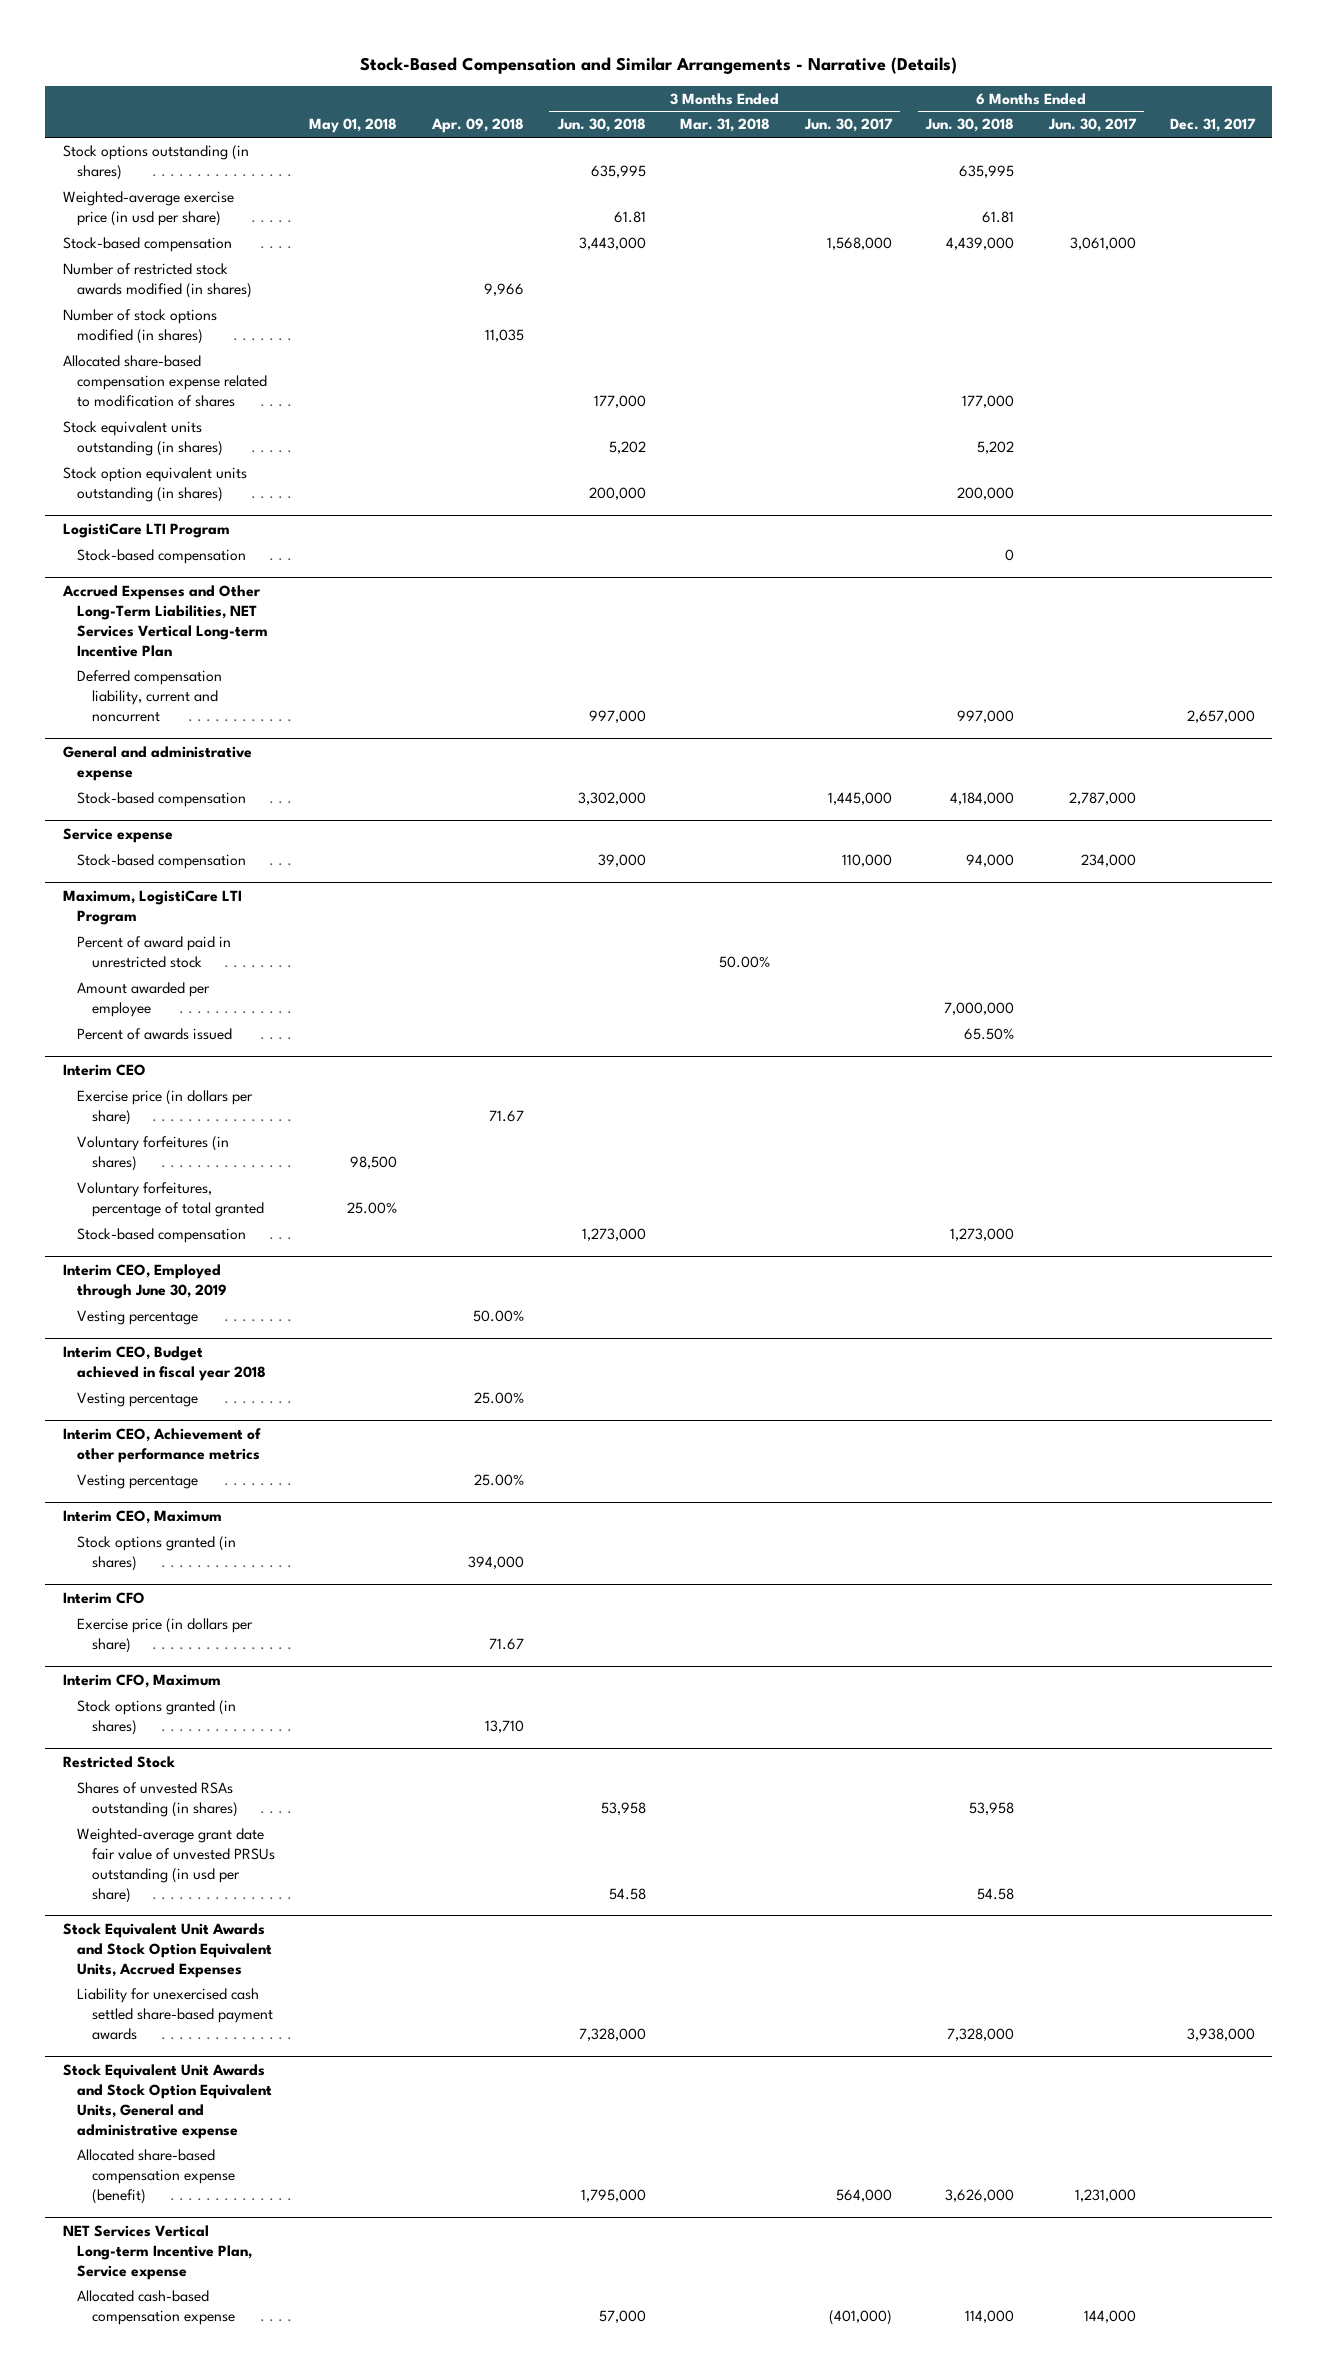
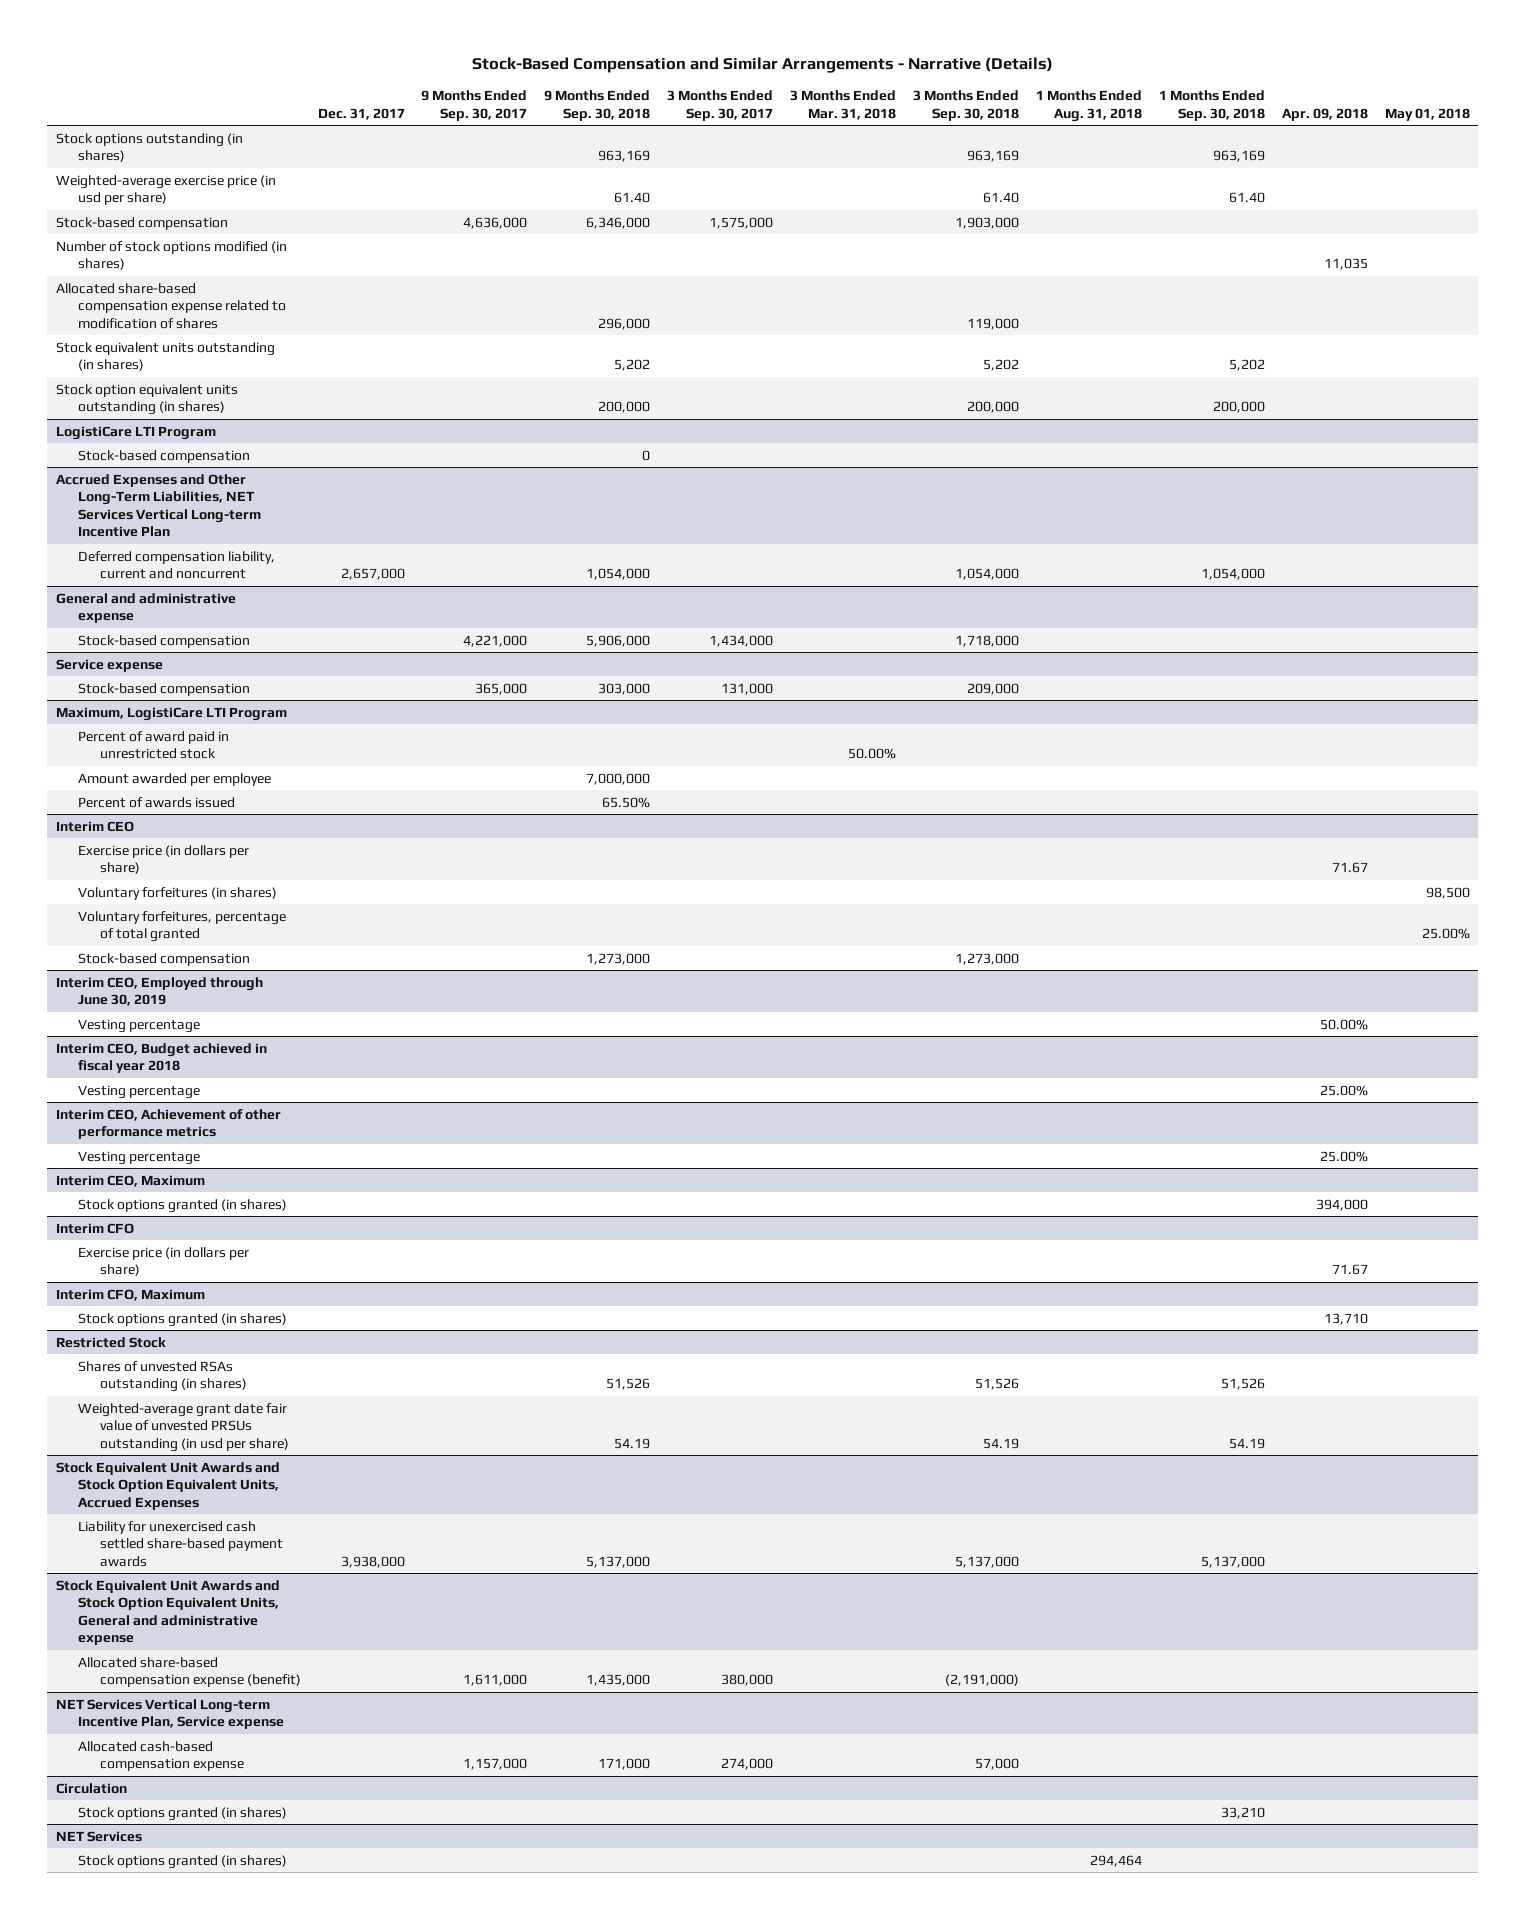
- | May 01, 2018 | Apr. 09, 2018 | 3 Months Ended Jun. 30, 2018 | 3 Months Ended Mar. 31, 2018 | 3 Months Ended Jun. 30, 2017 | 6 Months Ended Jun. 30, 2018 | 6 Months Ended Jun. 30, 2017 | Dec. 31, 2017
+ | Dec. 31, 2017 | 9 Months Ended Sep. 30, 2017 | 9 Months Ended Sep. 30, 2018 | 3 Months Ended Sep. 30, 2017 | 3 Months Ended Mar. 31, 2018 | 3 Months Ended Sep. 30, 2018 | 1 Months Ended Aug. 31, 2018 | 1 Months Ended Sep. 30, 2018 | Apr. 09, 2018 | May 01, 2018
- Number of restricted stock awards modified (in shares) | | 9,966 | | | | | |
+ Circulation
+ Stock options granted (in shares) | | | | | | | | 33,210 | |
+ NET Services
+ Stock options granted (in shares) | | | | | | | 294,464 | | |

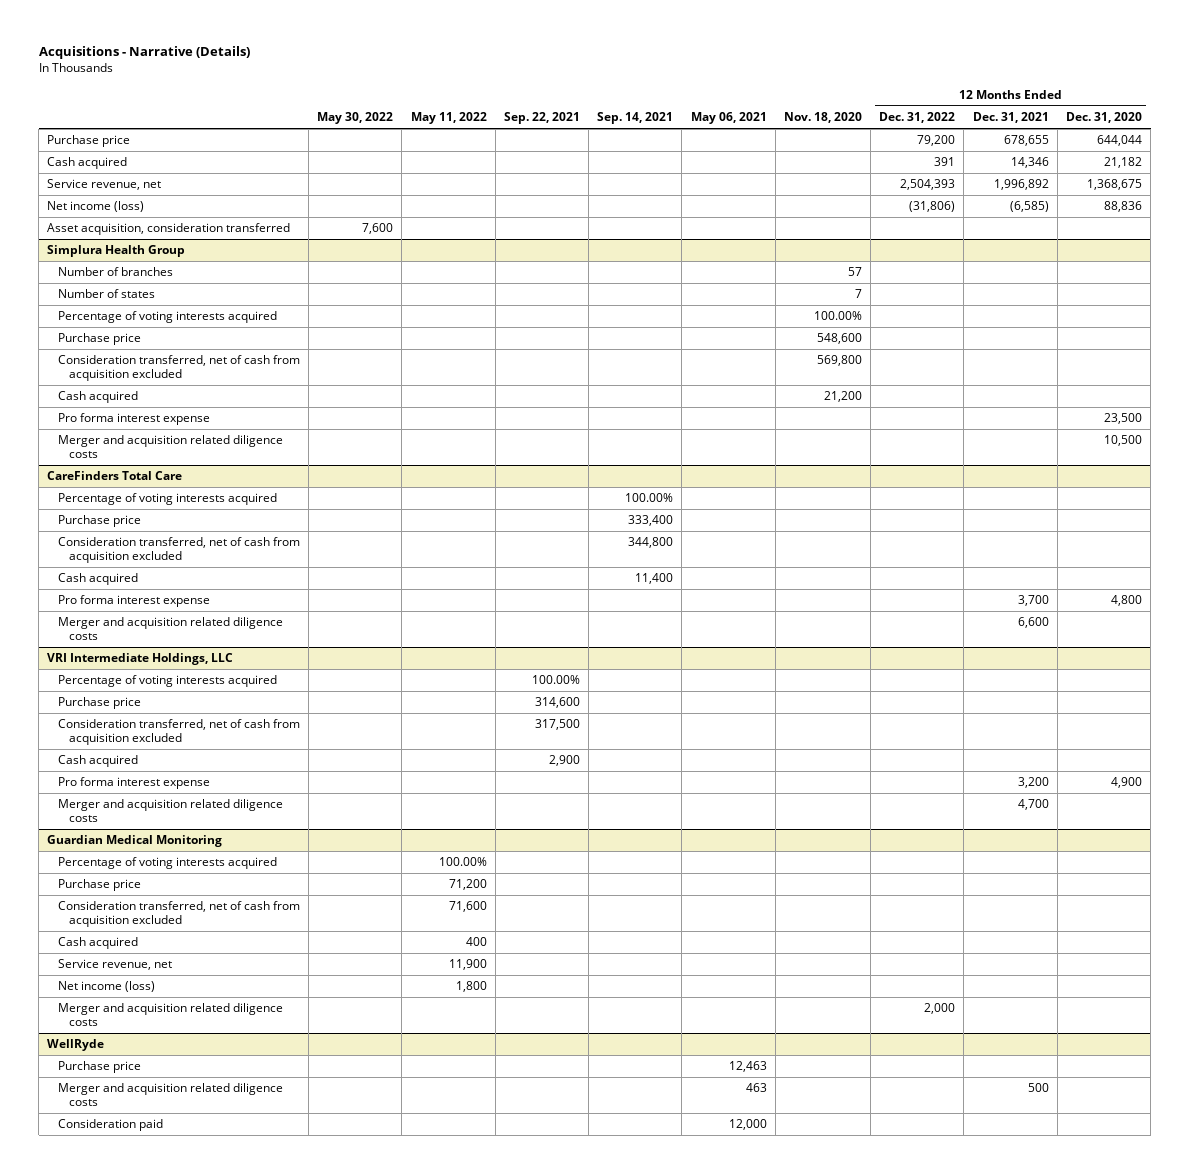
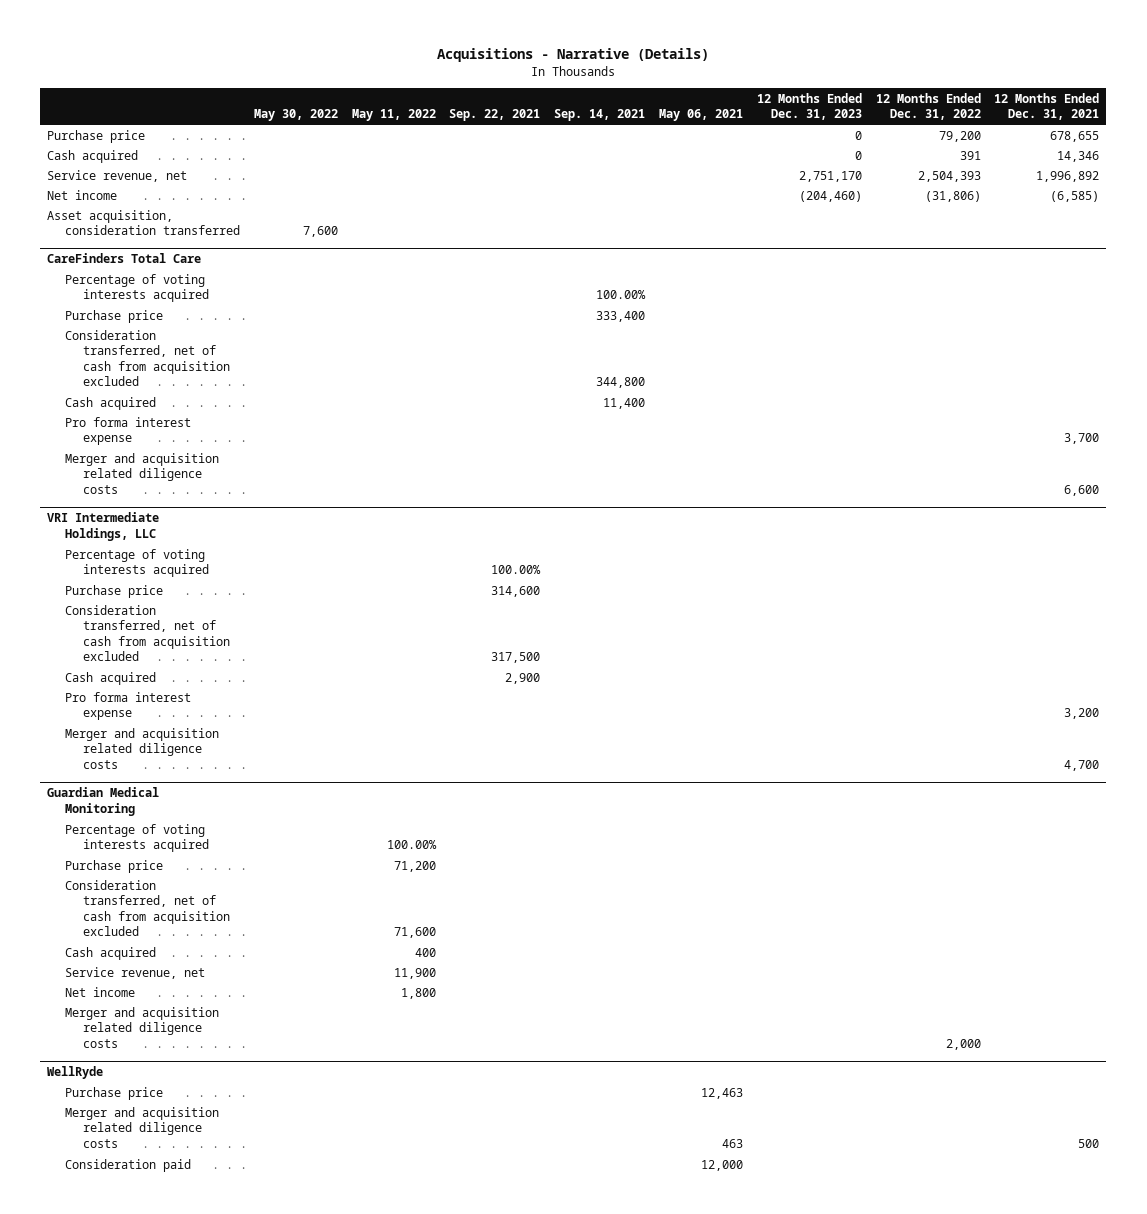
- | May 30, 2022 | May 11, 2022 | Sep. 22, 2021 | Sep. 14, 2021 | May 06, 2021 | Nov. 18, 2020 | 12 Months Ended Dec. 31, 2022 | 12 Months Ended Dec. 31, 2021 | 12 Months Ended Dec. 31, 2020
+ | May 30, 2022 | May 11, 2022 | Sep. 22, 2021 | Sep. 14, 2021 | May 06, 2021 | 12 Months Ended Dec. 31, 2023 | 12 Months Ended Dec. 31, 2022 | 12 Months Ended Dec. 31, 2021
- Net income (loss) | | | | | | | (31,806) | (6,585) | 88,836
+ Net income | | | | | | (204,460) | (31,806) | (6,585)
- Simplura Health Group
- Number of branches | | | | | | 57 | | |
- Number of states | | | | | | 7 | | |
- Percentage of voting interests acquired | | | | | | 100.00% | | |
- Purchase price | | | | | | 548,600 | | |
- Consideration transferred, net of cash from acquisition excluded | | | | | | 569,800 | | |
- Cash acquired | | | | | | 21,200 | | |
- Pro forma interest expense | | | | | | | | | 23,500
- Merger and acquisition related diligence costs | | | | | | | | | 10,500
@ Guardian Medical Monitoring
- Net income (loss) | | 1,800 | | | | | | |
+ Net income | | 1,800 | | | | | |

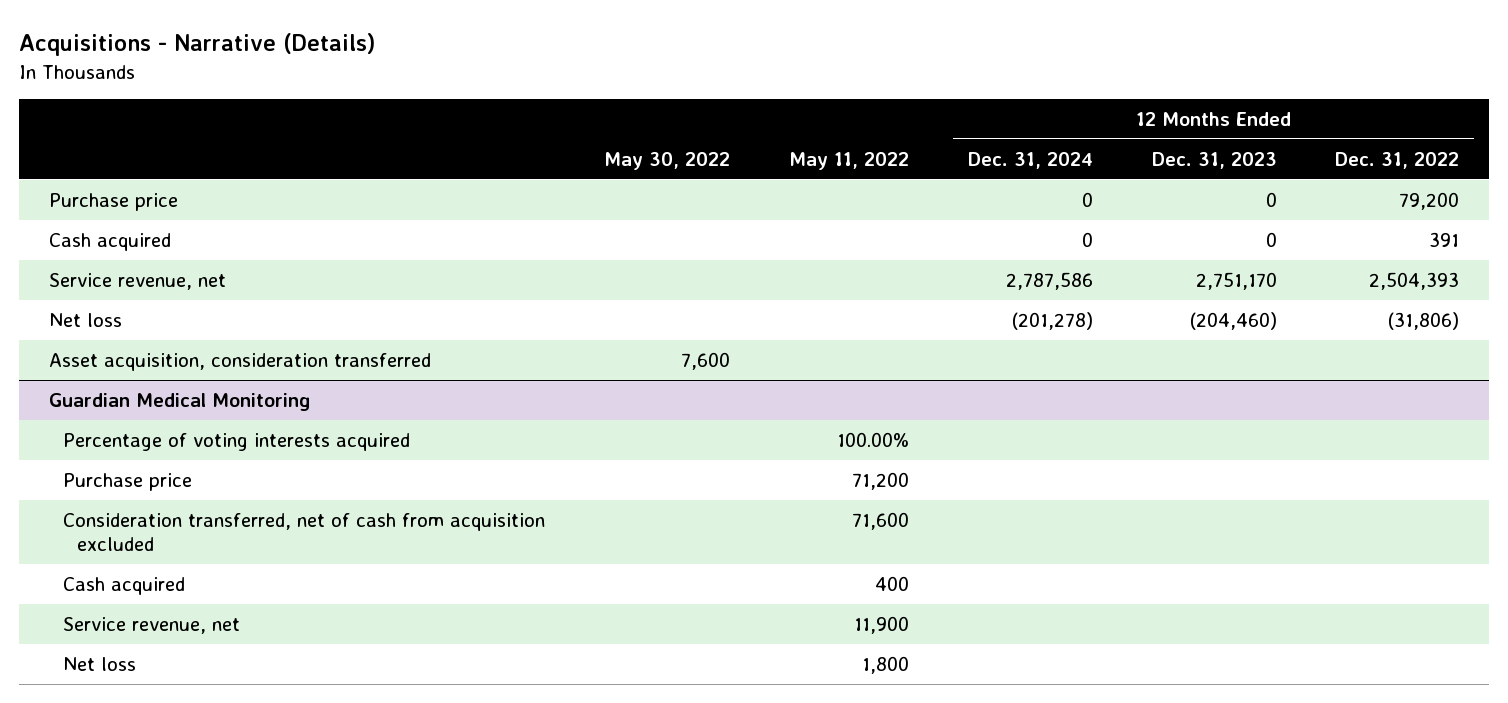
- | May 30, 2022 | May 11, 2022 | Sep. 22, 2021 | Sep. 14, 2021 | May 06, 2021 | 12 Months Ended Dec. 31, 2023 | 12 Months Ended Dec. 31, 2022 | 12 Months Ended Dec. 31, 2021
+ | May 30, 2022 | May 11, 2022 | 12 Months Ended Dec. 31, 2024 | 12 Months Ended Dec. 31, 2023 | 12 Months Ended Dec. 31, 2022
- Net income | | | | | | (204,460) | (31,806) | (6,585)
+ Net loss | | | (201,278) | (204,460) | (31,806)
- CareFinders Total Care
- Percentage of voting interests acquired | | | | 100.00% | | | |
- Purchase price | | | | 333,400 | | | |
- Consideration transferred, net of cash from acquisition excluded | | | | 344,800 | | | |
- Cash acquired | | | | 11,400 | | | |
- Pro forma interest expense | | | | | | | | 3,700
- Merger and acquisition related diligence costs | | | | | | | | 6,600
- VRI Intermediate Holdings, LLC
- Percentage of voting interests acquired | | | 100.00% | | | | |
- Purchase price | | | 314,600 | | | | |
- Consideration transferred, net of cash from acquisition excluded | | | 317,500 | | | | |
- Cash acquired | | | 2,900 | | | | |
- Pro forma interest expense | | | | | | | | 3,200
- Merger and acquisition related diligence costs | | | | | | | | 4,700
@ Guardian Medical Monitoring
- Net income | | 1,800 | | | | | |
- Merger and acquisition related diligence costs | | | | | | | 2,000 |
- WellRyde
- Purchase price | | | | | 12,463 | | |
- Merger and acquisition related diligence costs | | | | | 463 | | | 500
- Consideration paid | | | | | 12,000 | | |
@ Guardian Medical Monitoring
+ Net loss | | 1,800 | | |

